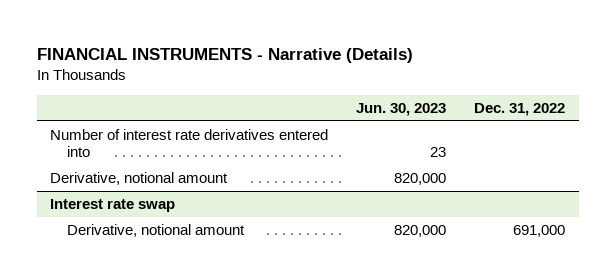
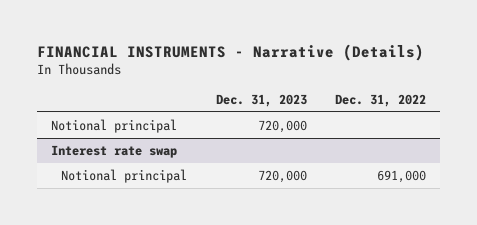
- | Jun. 30, 2023 | Dec. 31, 2022
+ | Dec. 31, 2023 | Dec. 31, 2022
- Number of interest rate derivatives entered into | 23 |
- Derivative, notional amount | 820,000 |
+ Notional principal | 720,000 |
@ Interest rate swap
- Derivative, notional amount | 820,000 | 691,000
+ Notional principal | 720,000 | 691,000

